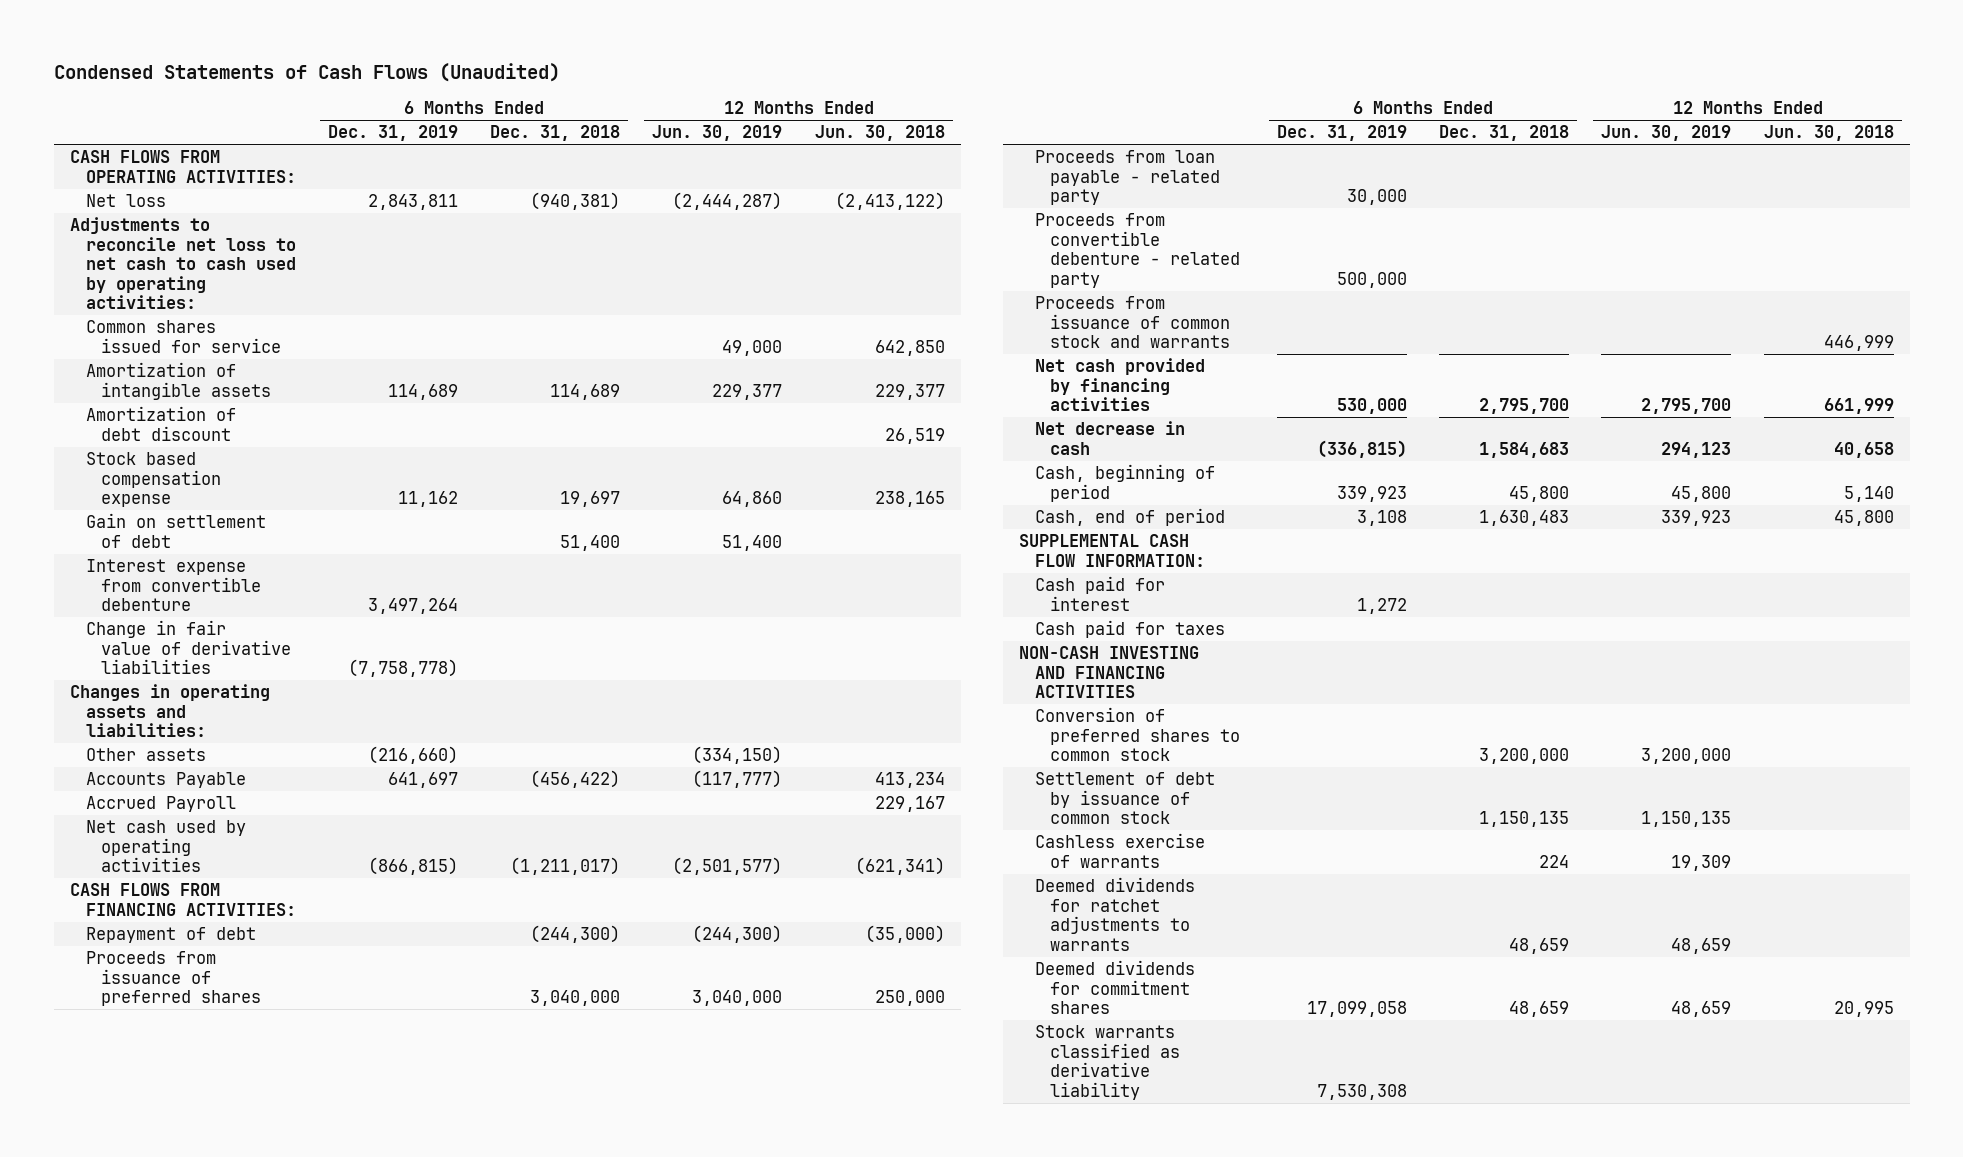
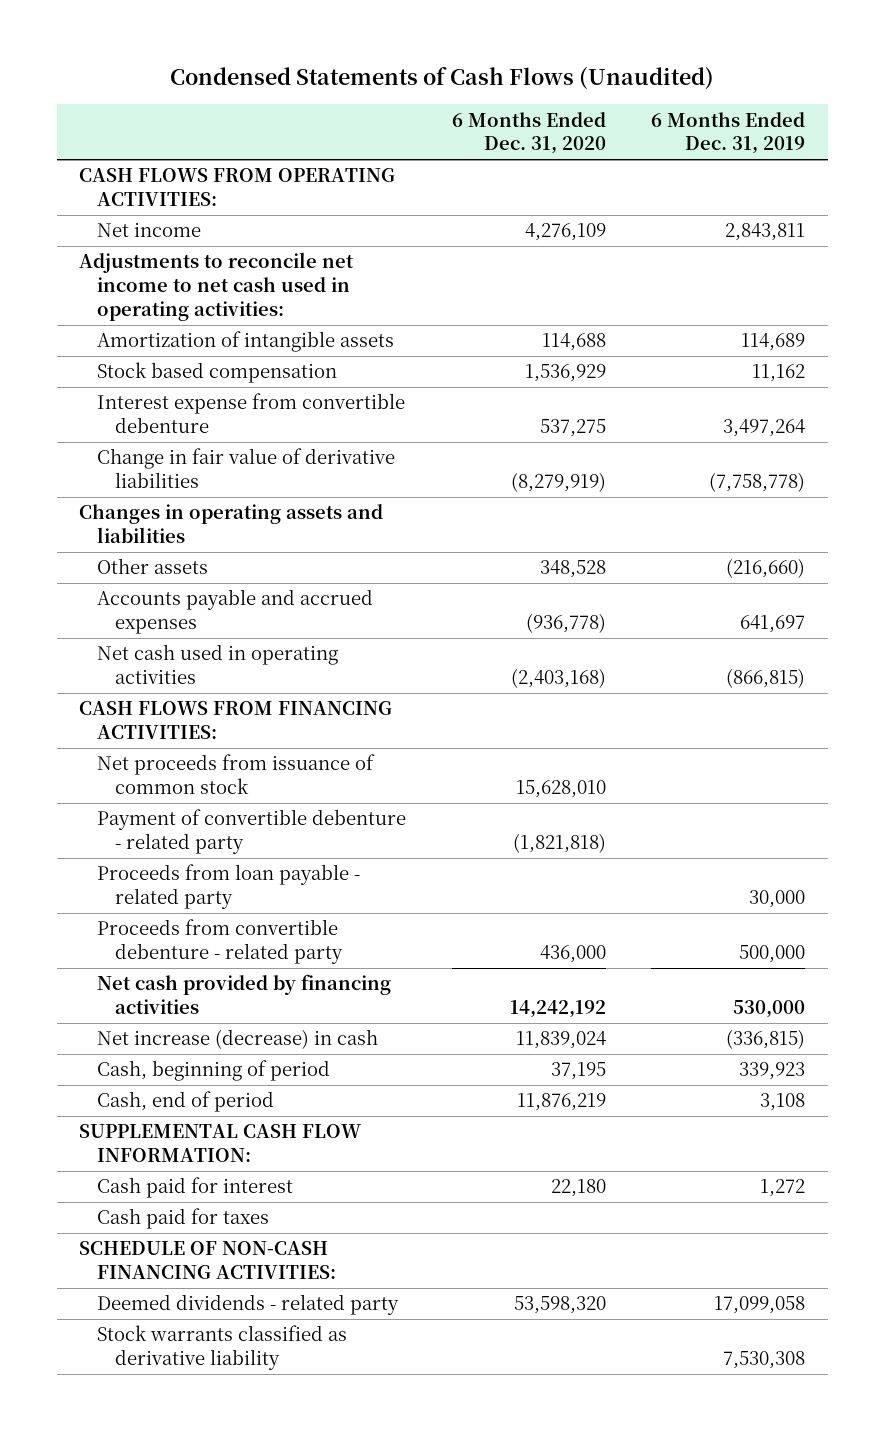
- | 6 Months Ended Dec. 31, 2019 | 6 Months Ended Dec. 31, 2018 | 12 Months Ended Jun. 30, 2019 | 12 Months Ended Jun. 30, 2018
+ | 6 Months Ended Dec. 31, 2020 | 6 Months Ended Dec. 31, 2019
- Net loss | 2,843,811 | (940,381) | (2,444,287) | (2,413,122)
- Adjustments to reconcile net loss to net cash to cash used by operating activities:
- Common shares issued for service | | | 49,000 | 642,850
+ Net income | 4,276,109 | 2,843,811
+ Adjustments to reconcile net income to net cash used in operating activities:
- Amortization of debt discount | | | | 26,519
- Stock based compensation expense | 11,162 | 19,697 | 64,860 | 238,165
- Gain on settlement of debt | | 51,400 | 51,400 |
+ Stock based compensation | 1,536,929 | 11,162
- Changes in operating assets and liabilities:
+ Changes in operating assets and liabilities
- Accounts Payable | 641,697 | (456,422) | (117,777) | 413,234
- Accrued Payroll | | | | 229,167
- Net cash used by operating activities | (866,815) | (1,211,017) | (2,501,577) | (621,341)
+ Accounts payable and accrued expenses | (936,778) | 641,697
+ Net cash used in operating activities | (2,403,168) | (866,815)
- Repayment of debt | | (244,300) | (244,300) | (35,000)
- Proceeds from issuance of preferred shares | | 3,040,000 | 3,040,000 | 250,000
+ Net proceeds from issuance of common stock | 15,628,010 |
+ Payment of convertible debenture - related party | (1,821,818) |
- Proceeds from issuance of common stock and warrants | | | | 446,999
- Net decrease in cash | (336,815) | 1,584,683 | 294,123 | 40,658
+ Net increase (decrease) in cash | 11,839,024 | (336,815)
- NON-CASH INVESTING AND FINANCING ACTIVITIES
- Conversion of preferred shares to common stock | | 3,200,000 | 3,200,000 |
- Settlement of debt by issuance of common stock | | 1,150,135 | 1,150,135 |
- Cashless exercise of warrants | | 224 | 19,309 |
- Deemed dividends for ratchet adjustments to warrants | | 48,659 | 48,659 |
- Deemed dividends for commitment shares | 17,099,058 | 48,659 | 48,659 | 20,995
+ SCHEDULE OF NON-CASH FINANCING ACTIVITIES:
+ Deemed dividends - related party | 53,598,320 | 17,099,058

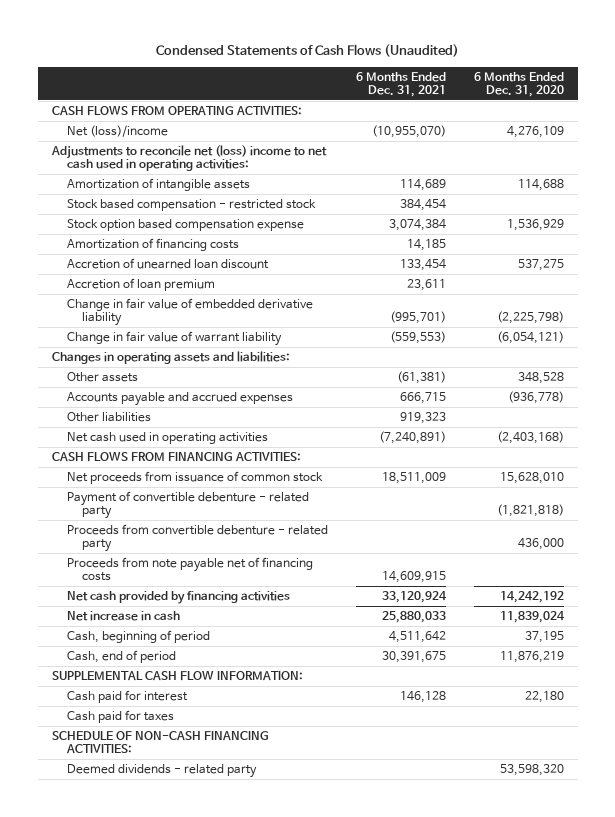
- | 6 Months Ended Dec. 31, 2020 | 6 Months Ended Dec. 31, 2019
+ | 6 Months Ended Dec. 31, 2021 | 6 Months Ended Dec. 31, 2020
- Net income | 4,276,109 | 2,843,811
- Adjustments to reconcile net income to net cash used in operating activities:
+ Net (loss)/income | (10,955,070) | 4,276,109
+ Adjustments to reconcile net (loss) income to net cash used in operating activities:
- Stock based compensation | 1,536,929 | 11,162
- Interest expense from convertible debenture | 537,275 | 3,497,264
- Change in fair value of derivative liabilities | (8,279,919) | (7,758,778)
- Changes in operating assets and liabilities
+ Stock based compensation - restricted stock | 384,454 |
+ Stock option based compensation expense | 3,074,384 | 1,536,929
+ Amortization of financing costs | 14,185 |
+ Accretion of unearned loan discount | 133,454 | 537,275
+ Accretion of loan premium | 23,611 |
+ Change in fair value of embedded derivative liability | (995,701) | (2,225,798)
+ Change in fair value of warrant liability | (559,553) | (6,054,121)
+ Changes in operating assets and liabilities:
+ Other liabilities | 919,323 |
- Proceeds from loan payable - related party | | 30,000
+ Proceeds from note payable net of financing costs | 14,609,915 |
- Net increase (decrease) in cash | 11,839,024 | (336,815)
+ Net increase in cash | 25,880,033 | 11,839,024
- Stock warrants classified as derivative liability | | 7,530,308

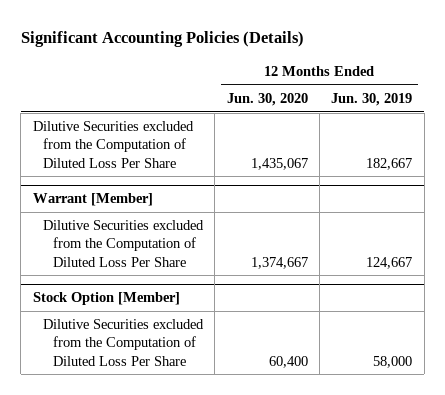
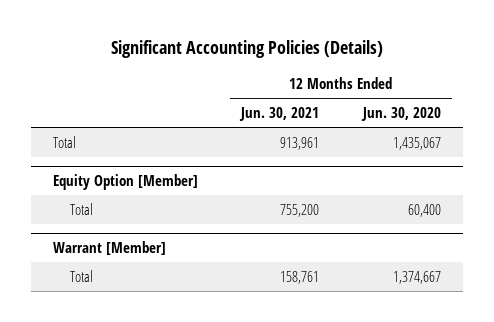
- | 12 Months Ended Jun. 30, 2020 | 12 Months Ended Jun. 30, 2019
+ | 12 Months Ended Jun. 30, 2021 | 12 Months Ended Jun. 30, 2020
- Dilutive Securities excluded from the Computation of Diluted Loss Per Share | 1,435,067 | 182,667
+ Total | 913,961 | 1,435,067
+ Equity Option [Member]
+ Total | 755,200 | 60,400
@ Warrant [Member]
- Dilutive Securities excluded from the Computation of Diluted Loss Per Share | 1,374,667 | 124,667
- Stock Option [Member]
- Dilutive Securities excluded from the Computation of Diluted Loss Per Share | 60,400 | 58,000
@ Warrant [Member]
+ Total | 158,761 | 1,374,667

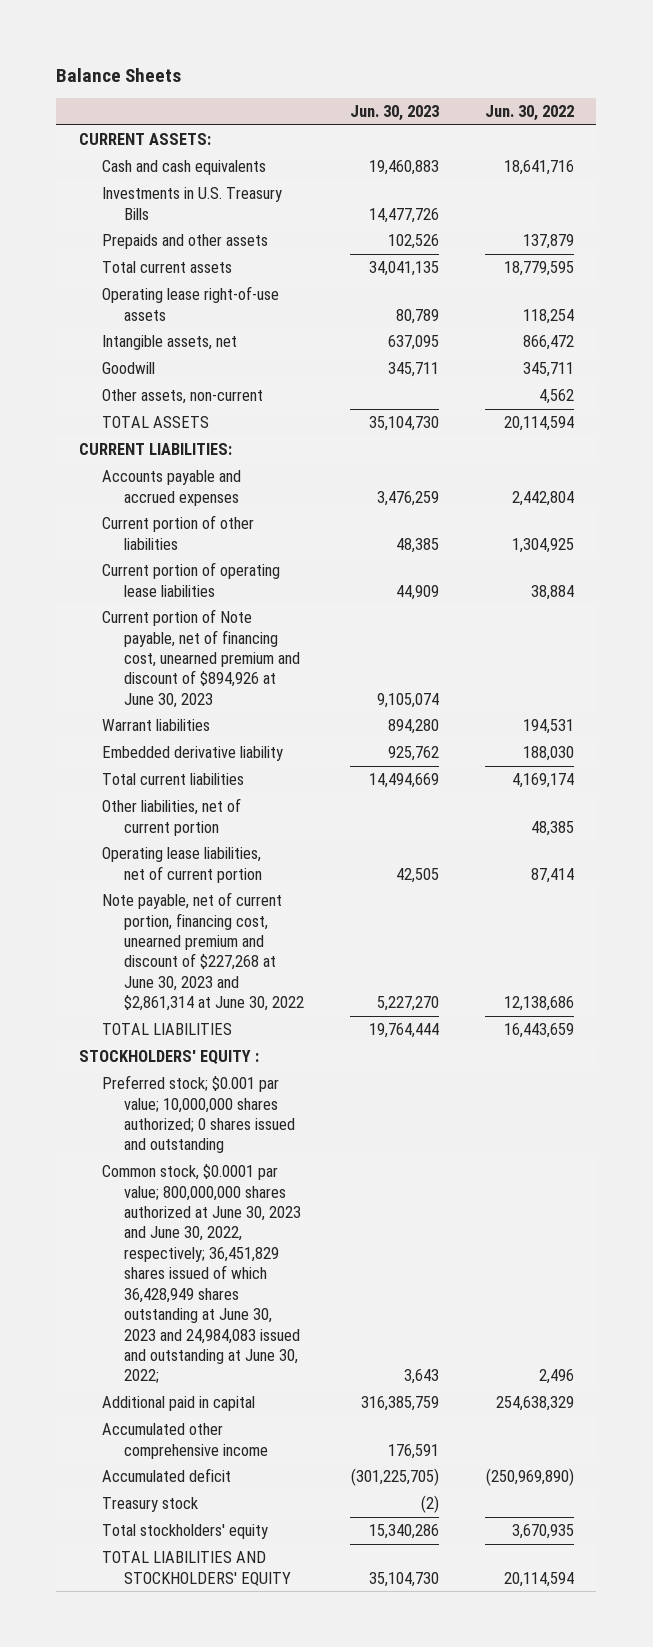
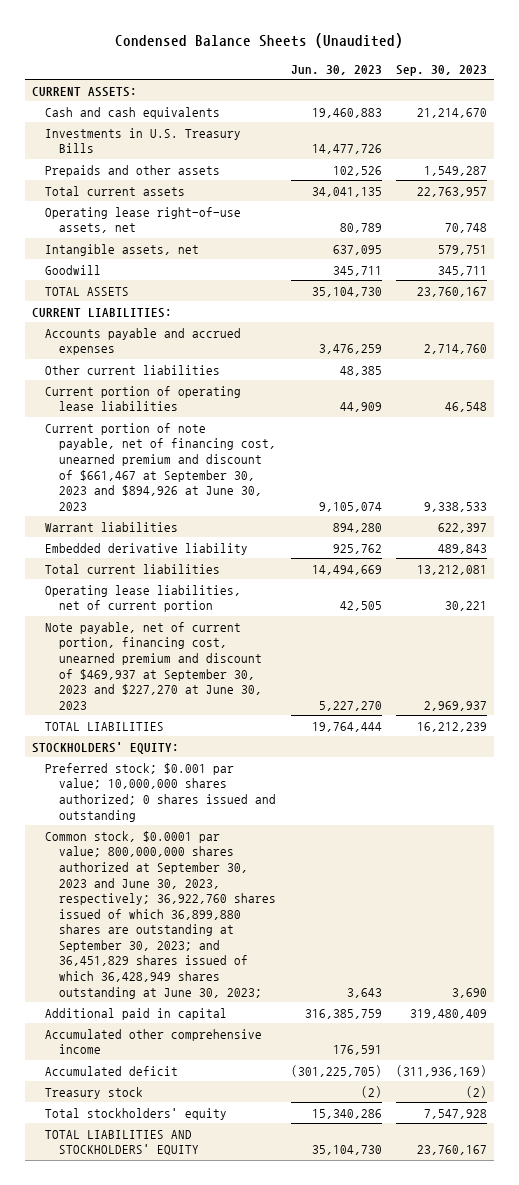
- Balance Sheets
+ Condensed Balance Sheets (Unaudited)
- | Jun. 30, 2023 | Jun. 30, 2022
+ | Jun. 30, 2023 | Sep. 30, 2023
- Operating lease right-of-use assets | 80,789 | 118,254
+ Operating lease right-of-use assets, net | 80,789 | 70,748
- Other assets, non-current | | 4,562
- Current portion of other liabilities | 48,385 | 1,304,925
+ Other current liabilities | 48,385 |
- Current portion of Note payable, net of financing cost, unearned premium and discount of $894,926 at June 30, 2023 | 9,105,074 |
+ Current portion of note payable, net of financing cost, unearned premium and discount of $661,467 at September 30, 2023 and $894,926 at June 30, 2023 | 9,105,074 | 9,338,533
- Other liabilities, net of current portion | | 48,385
- Note payable, net of current portion, financing cost, unearned premium and discount of $227,268 at June 30, 2023 and $2,861,314 at June 30, 2022 | 5,227,270 | 12,138,686
+ Note payable, net of current portion, financing cost, unearned premium and discount of $469,937 at September 30, 2023 and $227,270 at June 30, 2023 | 5,227,270 | 2,969,937
- STOCKHOLDERS' EQUITY :
+ STOCKHOLDERS' EQUITY:
- Common stock, $0.0001 par value; 800,000,000 shares authorized at June 30, 2023 and June 30, 2022, respectively; 36,451,829 shares issued of which 36,428,949 shares outstanding at June 30, 2023 and 24,984,083 issued and outstanding at June 30, 2022; | 3,643 | 2,496
+ Common stock, $0.0001 par value; 800,000,000 shares authorized at September 30, 2023 and June 30, 2023, respectively; 36,922,760 shares issued of which 36,899,880 shares are outstanding at September 30, 2023; and 36,451,829 shares issued of which 36,428,949 shares outstanding at June 30, 2023; | 3,643 | 3,690

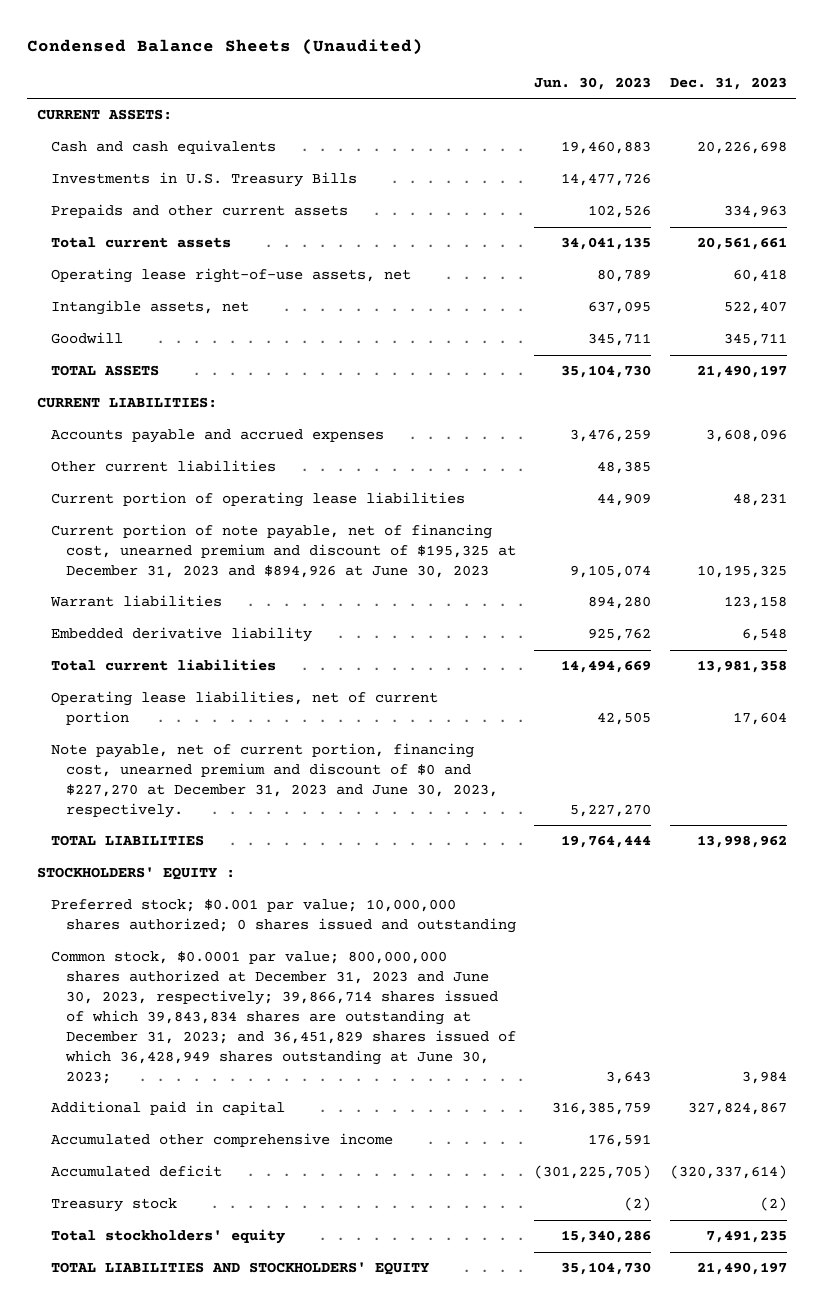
- | Jun. 30, 2023 | Sep. 30, 2023
+ | Jun. 30, 2023 | Dec. 31, 2023
- Prepaids and other assets | 102,526 | 1,549,287
+ Prepaids and other current assets | 102,526 | 334,963
- Current portion of note payable, net of financing cost, unearned premium and discount of $661,467 at September 30, 2023 and $894,926 at June 30, 2023 | 9,105,074 | 9,338,533
+ Current portion of note payable, net of financing cost, unearned premium and discount of $195,325 at December 31, 2023 and $894,926 at June 30, 2023 | 9,105,074 | 10,195,325
- Note payable, net of current portion, financing cost, unearned premium and discount of $469,937 at September 30, 2023 and $227,270 at June 30, 2023 | 5,227,270 | 2,969,937
+ Note payable, net of current portion, financing cost, unearned premium and discount of $0 and $227,270 at December 31, 2023 and June 30, 2023, respectively. | 5,227,270 |
- STOCKHOLDERS' EQUITY:
+ STOCKHOLDERS' EQUITY :
- Common stock, $0.0001 par value; 800,000,000 shares authorized at September 30, 2023 and June 30, 2023, respectively; 36,922,760 shares issued of which 36,899,880 shares are outstanding at September 30, 2023; and 36,451,829 shares issued of which 36,428,949 shares outstanding at June 30, 2023; | 3,643 | 3,690
+ Common stock, $0.0001 par value; 800,000,000 shares authorized at December 31, 2023 and June 30, 2023, respectively; 39,866,714 shares issued of which 39,843,834 shares are outstanding at December 31, 2023; and 36,451,829 shares issued of which 36,428,949 shares outstanding at June 30, 2023; | 3,643 | 3,984

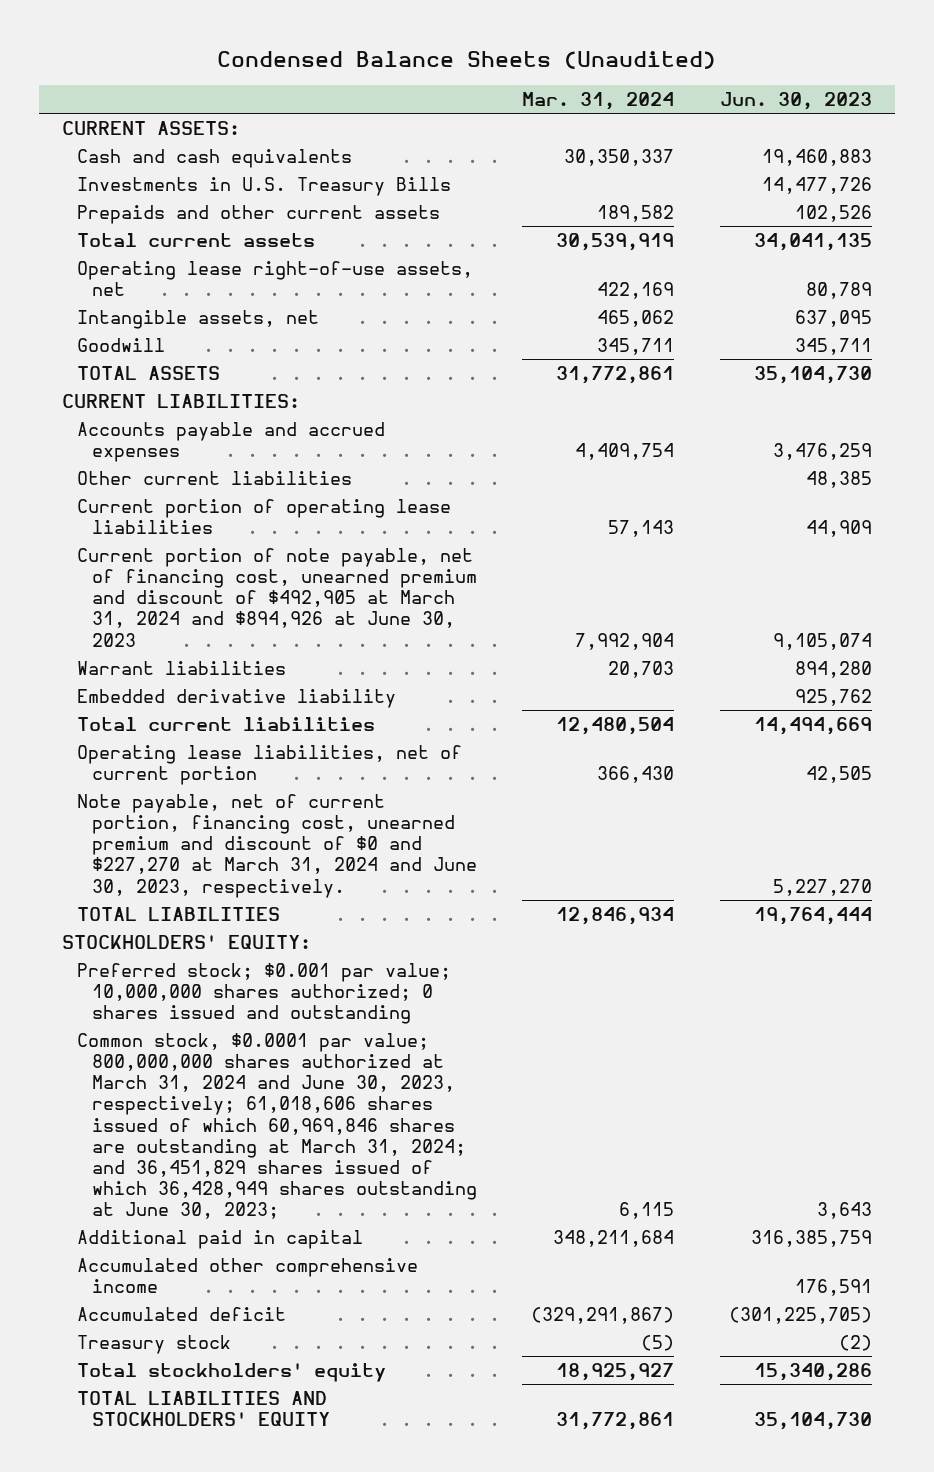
- | Jun. 30, 2023 | Dec. 31, 2023
+ | Mar. 31, 2024 | Jun. 30, 2023
- Current portion of note payable, net of financing cost, unearned premium and discount of $195,325 at December 31, 2023 and $894,926 at June 30, 2023 | 9,105,074 | 10,195,325
+ Current portion of note payable, net of financing cost, unearned premium and discount of $492,905 at March 31, 2024 and $894,926 at June 30, 2023 | 7,992,904 | 9,105,074
- Note payable, net of current portion, financing cost, unearned premium and discount of $0 and $227,270 at December 31, 2023 and June 30, 2023, respectively. | 5,227,270 |
+ Note payable, net of current portion, financing cost, unearned premium and discount of $0 and $227,270 at March 31, 2024 and June 30, 2023, respectively. | | 5,227,270
- STOCKHOLDERS' EQUITY :
+ STOCKHOLDERS' EQUITY:
- Common stock, $0.0001 par value; 800,000,000 shares authorized at December 31, 2023 and June 30, 2023, respectively; 39,866,714 shares issued of which 39,843,834 shares are outstanding at December 31, 2023; and 36,451,829 shares issued of which 36,428,949 shares outstanding at June 30, 2023; | 3,643 | 3,984
+ Common stock, $0.0001 par value; 800,000,000 shares authorized at March 31, 2024 and June 30, 2023, respectively; 61,018,606 shares issued of which 60,969,846 shares are outstanding at March 31, 2024; and 36,451,829 shares issued of which 36,428,949 shares outstanding at June 30, 2023; | 6,115 | 3,643

